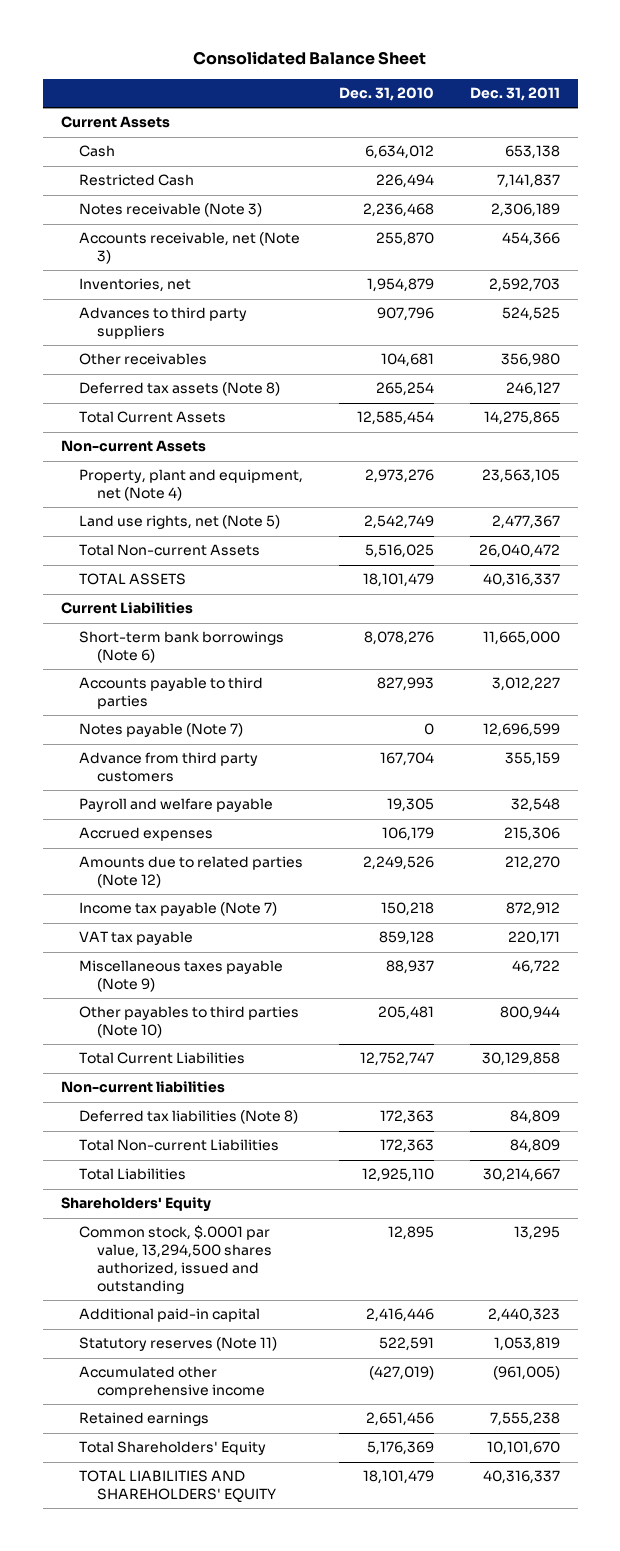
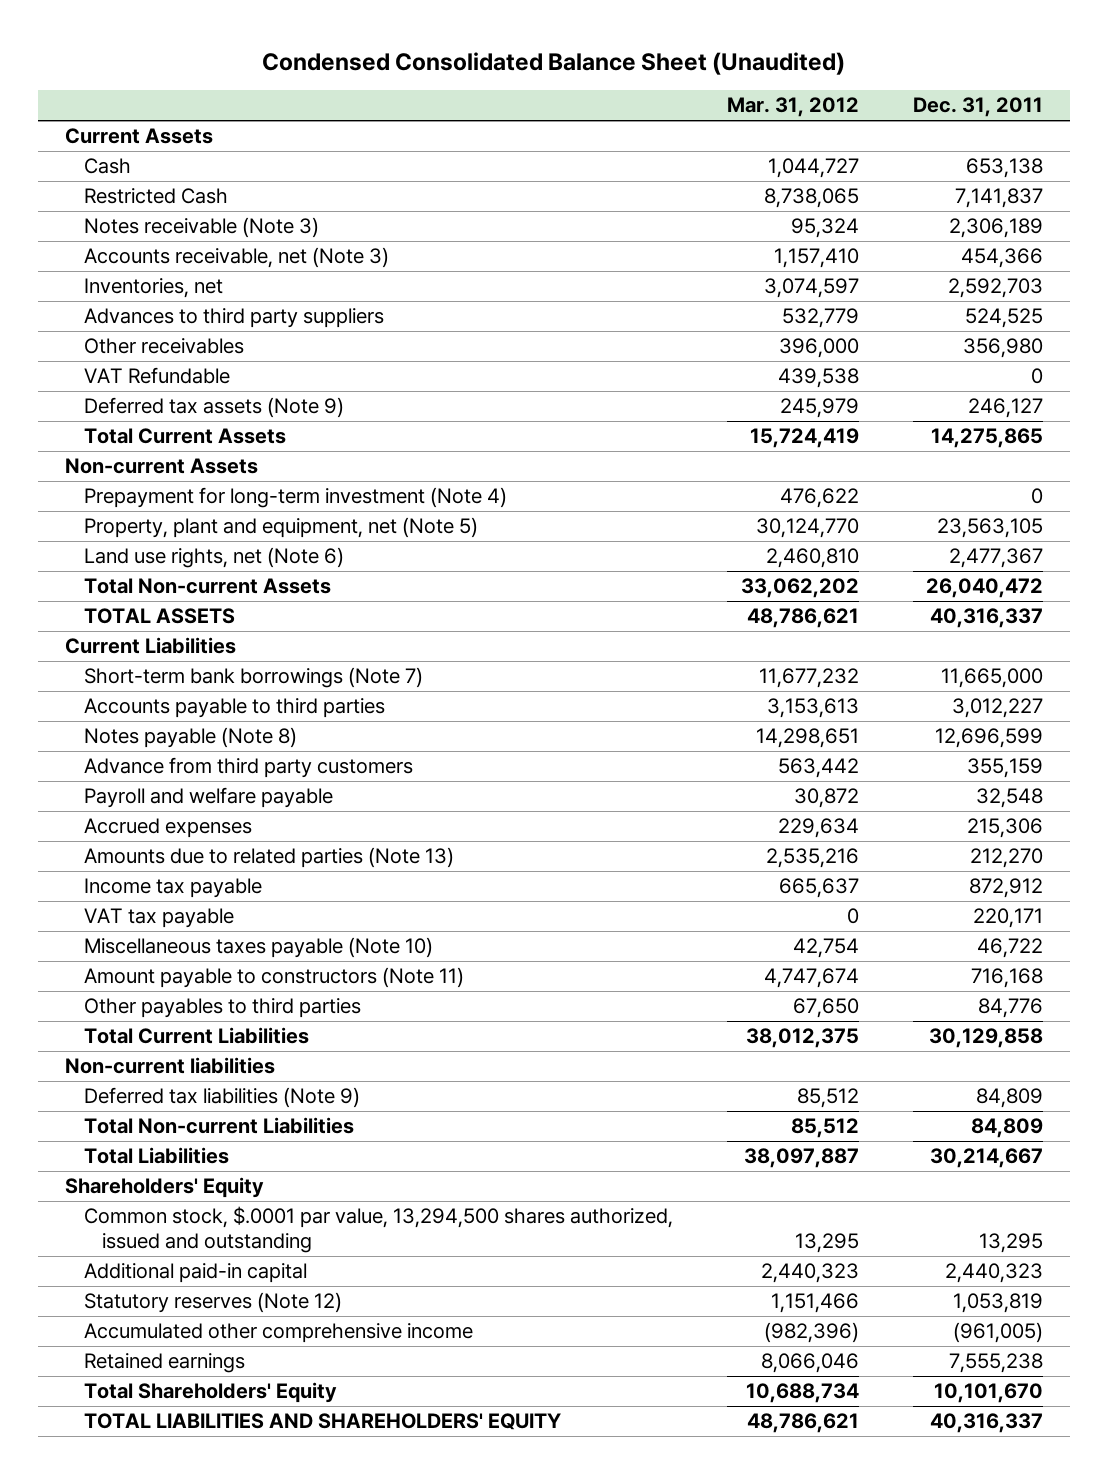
- Consolidated Balance Sheet
+ Condensed Consolidated Balance Sheet (Unaudited)
- | Dec. 31, 2010 | Dec. 31, 2011
+ | Mar. 31, 2012 | Dec. 31, 2011
- Deferred tax assets (Note 8) | 265,254 | 246,127
+ VAT Refundable | 439,538 | 0
+ Deferred tax assets (Note 9) | 245,979 | 246,127
- Property, plant and equipment, net (Note 4) | 2,973,276 | 23,563,105
- Land use rights, net (Note 5) | 2,542,749 | 2,477,367
+ Prepayment for long-term investment (Note 4) | 476,622 | 0
+ Property, plant and equipment, net (Note 5) | 30,124,770 | 23,563,105
+ Land use rights, net (Note 6) | 2,460,810 | 2,477,367
- Short-term bank borrowings (Note 6) | 8,078,276 | 11,665,000
+ Short-term bank borrowings (Note 7) | 11,677,232 | 11,665,000
- Notes payable (Note 7) | 0 | 12,696,599
+ Notes payable (Note 8) | 14,298,651 | 12,696,599
- Amounts due to related parties (Note 12) | 2,249,526 | 212,270
- Income tax payable (Note 7) | 150,218 | 872,912
+ Amounts due to related parties (Note 13) | 2,535,216 | 212,270
+ Income tax payable | 665,637 | 872,912
- Miscellaneous taxes payable (Note 9) | 88,937 | 46,722
- Other payables to third parties (Note 10) | 205,481 | 800,944
+ Miscellaneous taxes payable (Note 10) | 42,754 | 46,722
+ Amount payable to constructors (Note 11) | 4,747,674 | 716,168
+ Other payables to third parties | 67,650 | 84,776
- Deferred tax liabilities (Note 8) | 172,363 | 84,809
+ Deferred tax liabilities (Note 9) | 85,512 | 84,809
- Statutory reserves (Note 11) | 522,591 | 1,053,819
+ Statutory reserves (Note 12) | 1,151,466 | 1,053,819

